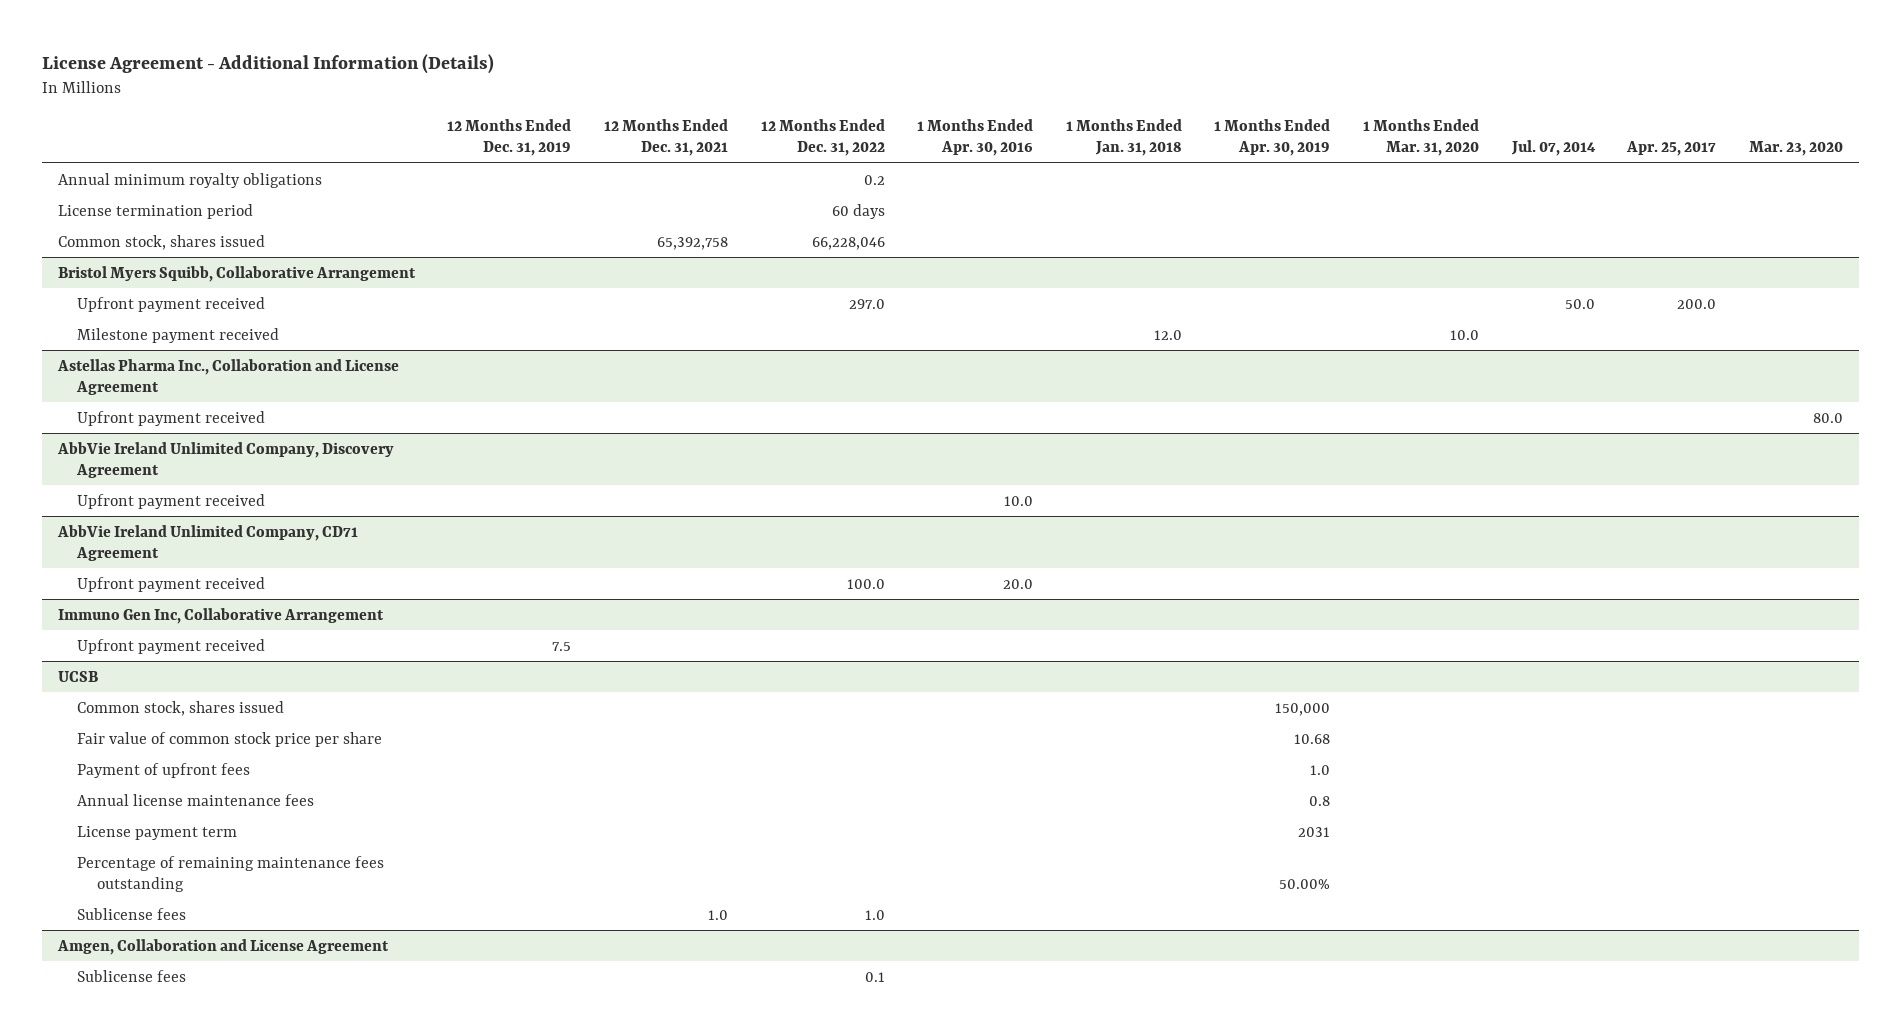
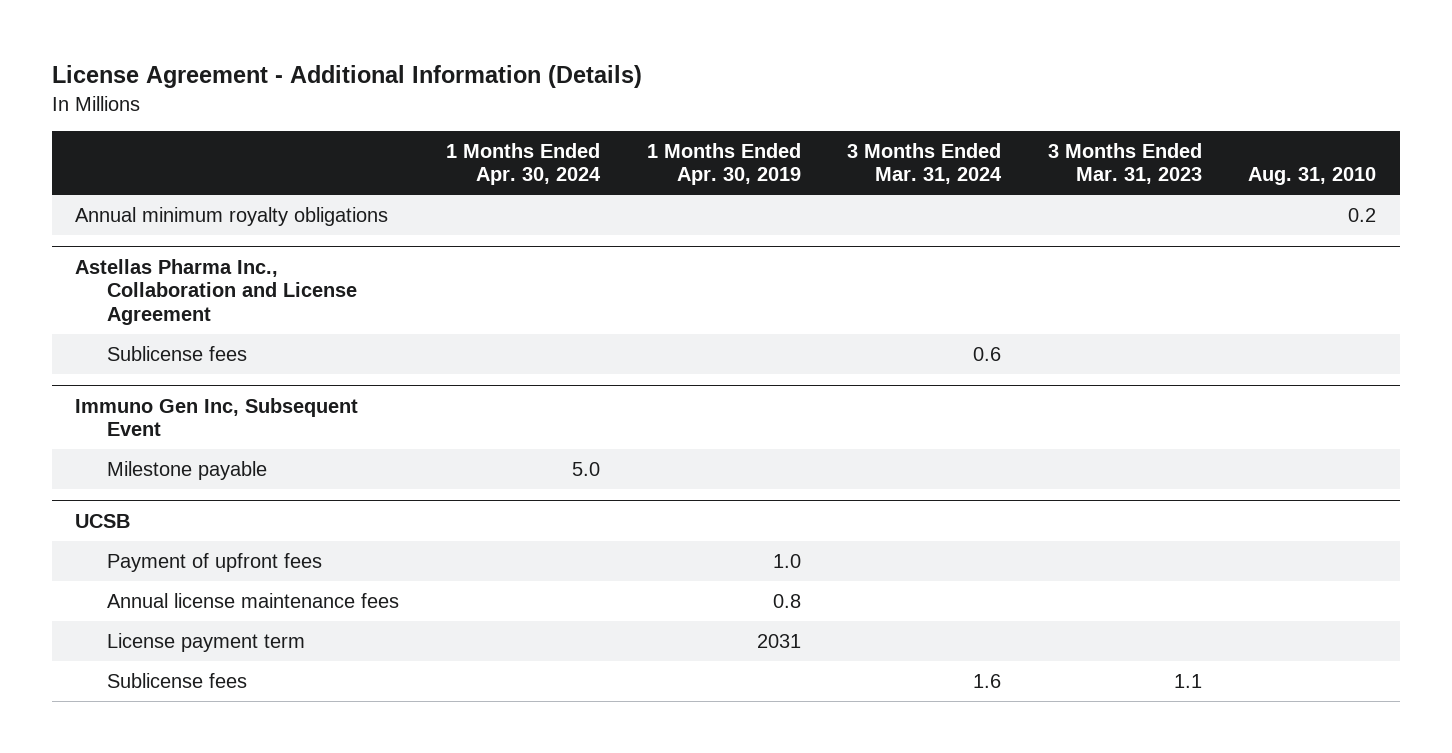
- | 12 Months Ended Dec. 31, 2019 | 12 Months Ended Dec. 31, 2021 | 12 Months Ended Dec. 31, 2022 | 1 Months Ended Apr. 30, 2016 | 1 Months Ended Jan. 31, 2018 | 1 Months Ended Apr. 30, 2019 | 1 Months Ended Mar. 31, 2020 | Jul. 07, 2014 | Apr. 25, 2017 | Mar. 23, 2020
+ | 1 Months Ended Apr. 30, 2024 | 1 Months Ended Apr. 30, 2019 | 3 Months Ended Mar. 31, 2024 | 3 Months Ended Mar. 31, 2023 | Aug. 31, 2010
- License termination period | | | 60 days | | | | | | |
- Common stock, shares issued | | 65,392,758 | 66,228,046 | | | | | | |
- Bristol Myers Squibb, Collaborative Arrangement
- Upfront payment received | | | 297.0 | | | | | 50.0 | 200.0 |
- Milestone payment received | | | | | 12.0 | | 10.0 | | |
@ Astellas Pharma Inc., Collaboration and License Agreement
- Upfront payment received | | | | | | | | | | 80.0
- AbbVie Ireland Unlimited Company, Discovery Agreement
- Upfront payment received | | | | 10.0 | | | | | |
- AbbVie Ireland Unlimited Company, CD71 Agreement
- Upfront payment received | | | 100.0 | 20.0 | | | | | |
- Immuno Gen Inc, Collaborative Arrangement
- Upfront payment received | 7.5 | | | | | | | | |
@ Astellas Pharma Inc., Collaboration and License Agreement
+ Sublicense fees | | | 0.6 | |
+ Immuno Gen Inc, Subsequent Event
+ Milestone payable | 5.0 | | | |
@ UCSB
- Common stock, shares issued | | | | | | 150,000 | | | |
- Fair value of common stock price per share | | | | | | 10.68 | | | |
- Percentage of remaining maintenance fees outstanding | | | | | | 50.00% | | | |
- Amgen, Collaboration and License Agreement
- Sublicense fees | | | 0.1 | | | | | | |

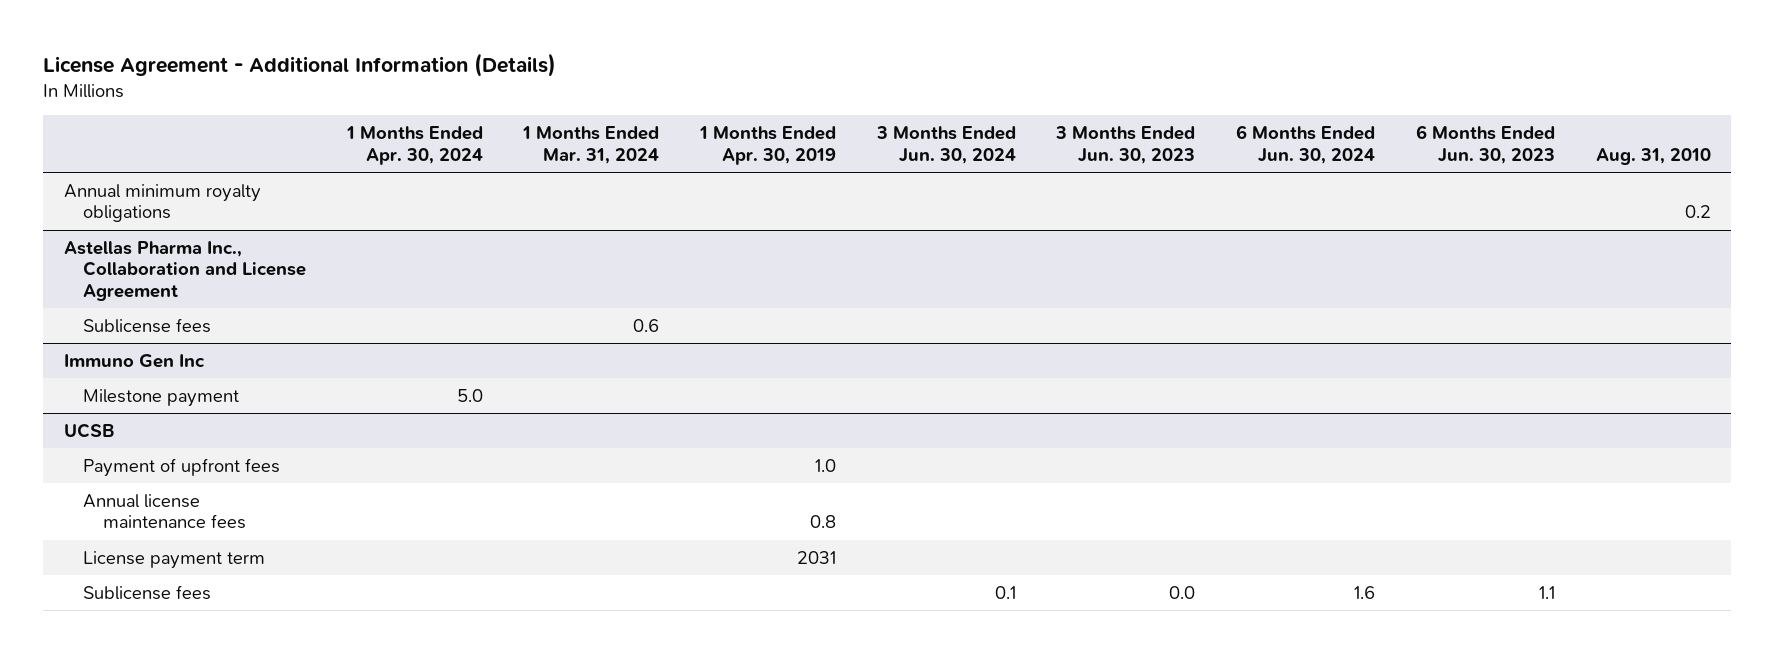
- | 1 Months Ended Apr. 30, 2024 | 1 Months Ended Apr. 30, 2019 | 3 Months Ended Mar. 31, 2024 | 3 Months Ended Mar. 31, 2023 | Aug. 31, 2010
+ | 1 Months Ended Apr. 30, 2024 | 1 Months Ended Mar. 31, 2024 | 1 Months Ended Apr. 30, 2019 | 3 Months Ended Jun. 30, 2024 | 3 Months Ended Jun. 30, 2023 | 6 Months Ended Jun. 30, 2024 | 6 Months Ended Jun. 30, 2023 | Aug. 31, 2010
- Immuno Gen Inc, Subsequent Event
- Milestone payable | 5.0 | | | |
+ Immuno Gen Inc
+ Milestone payment | 5.0 | | | | | | |

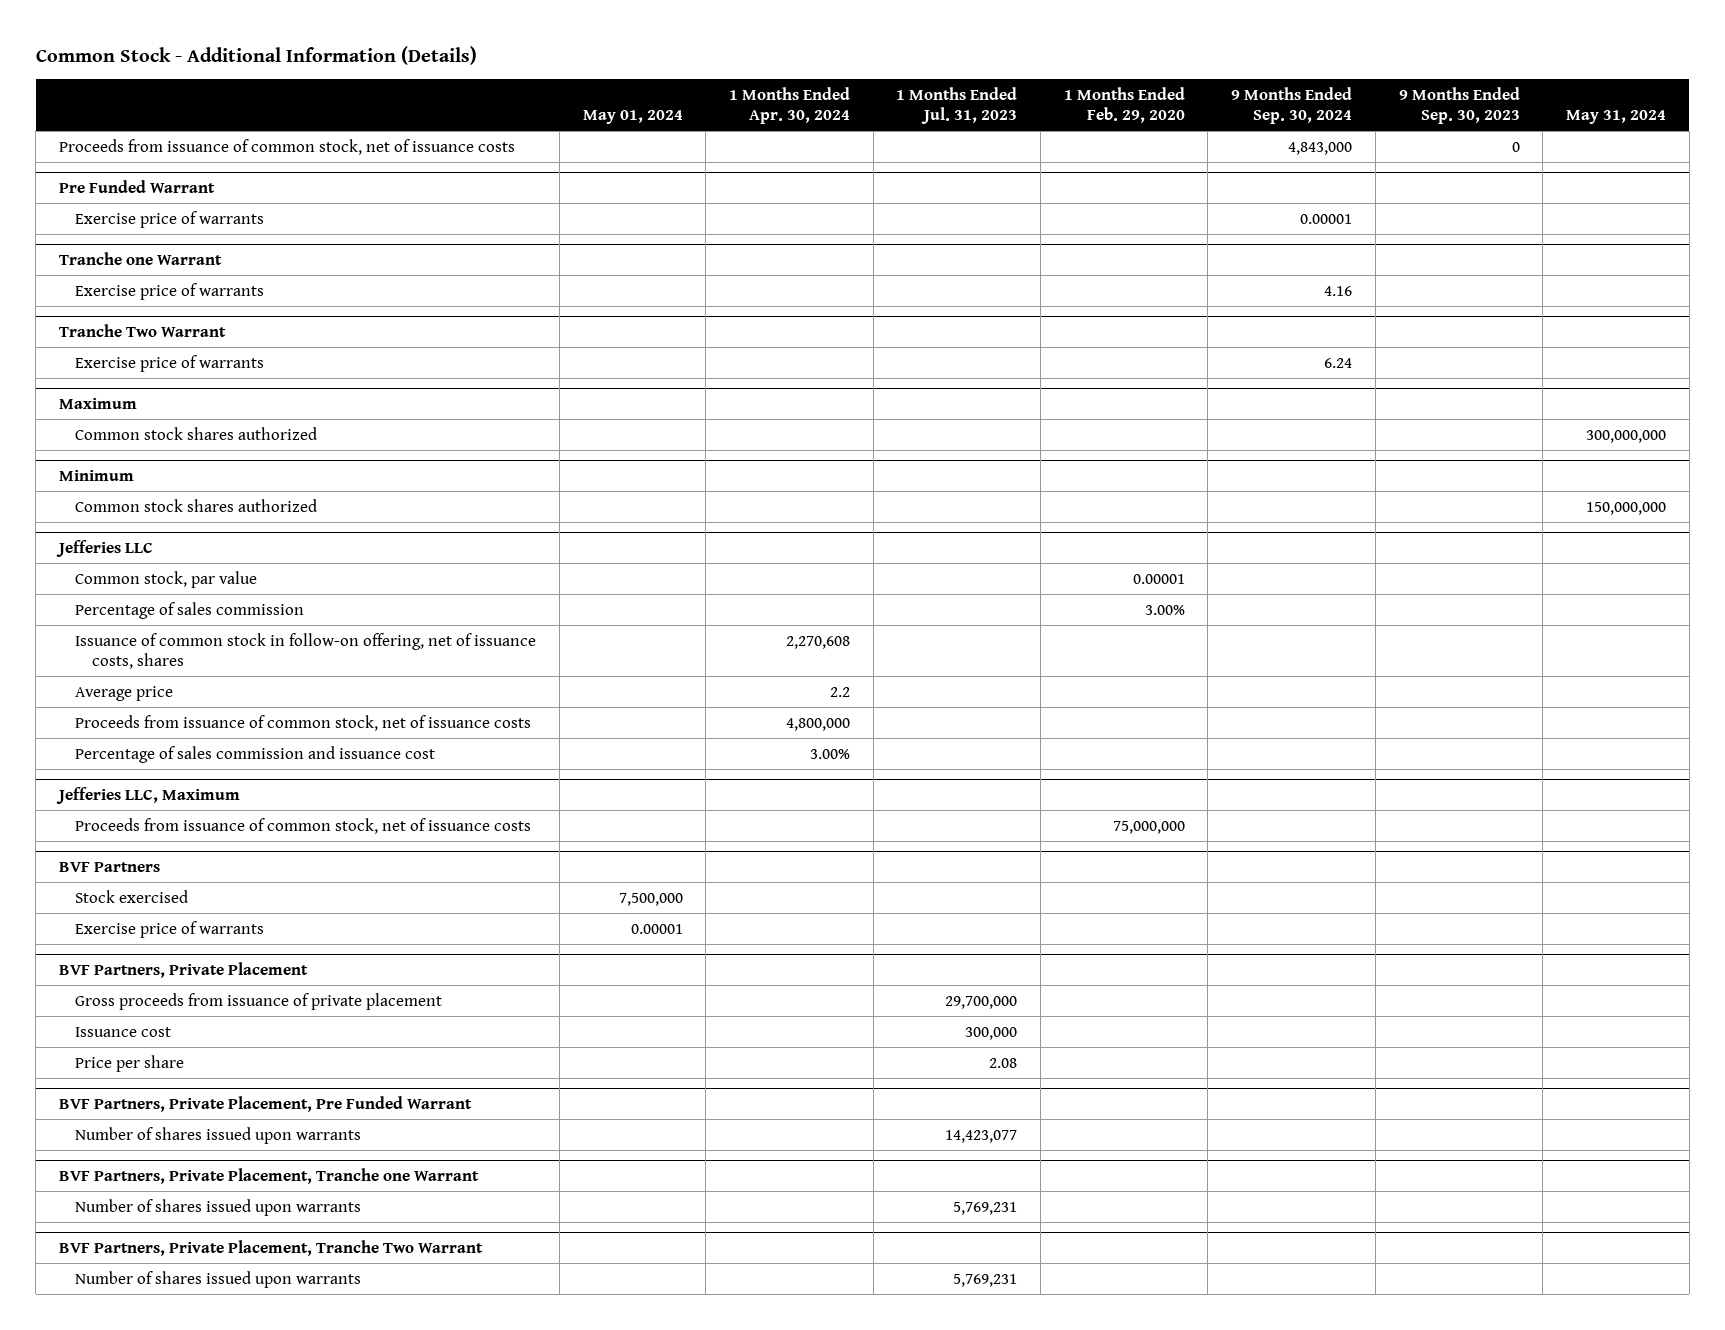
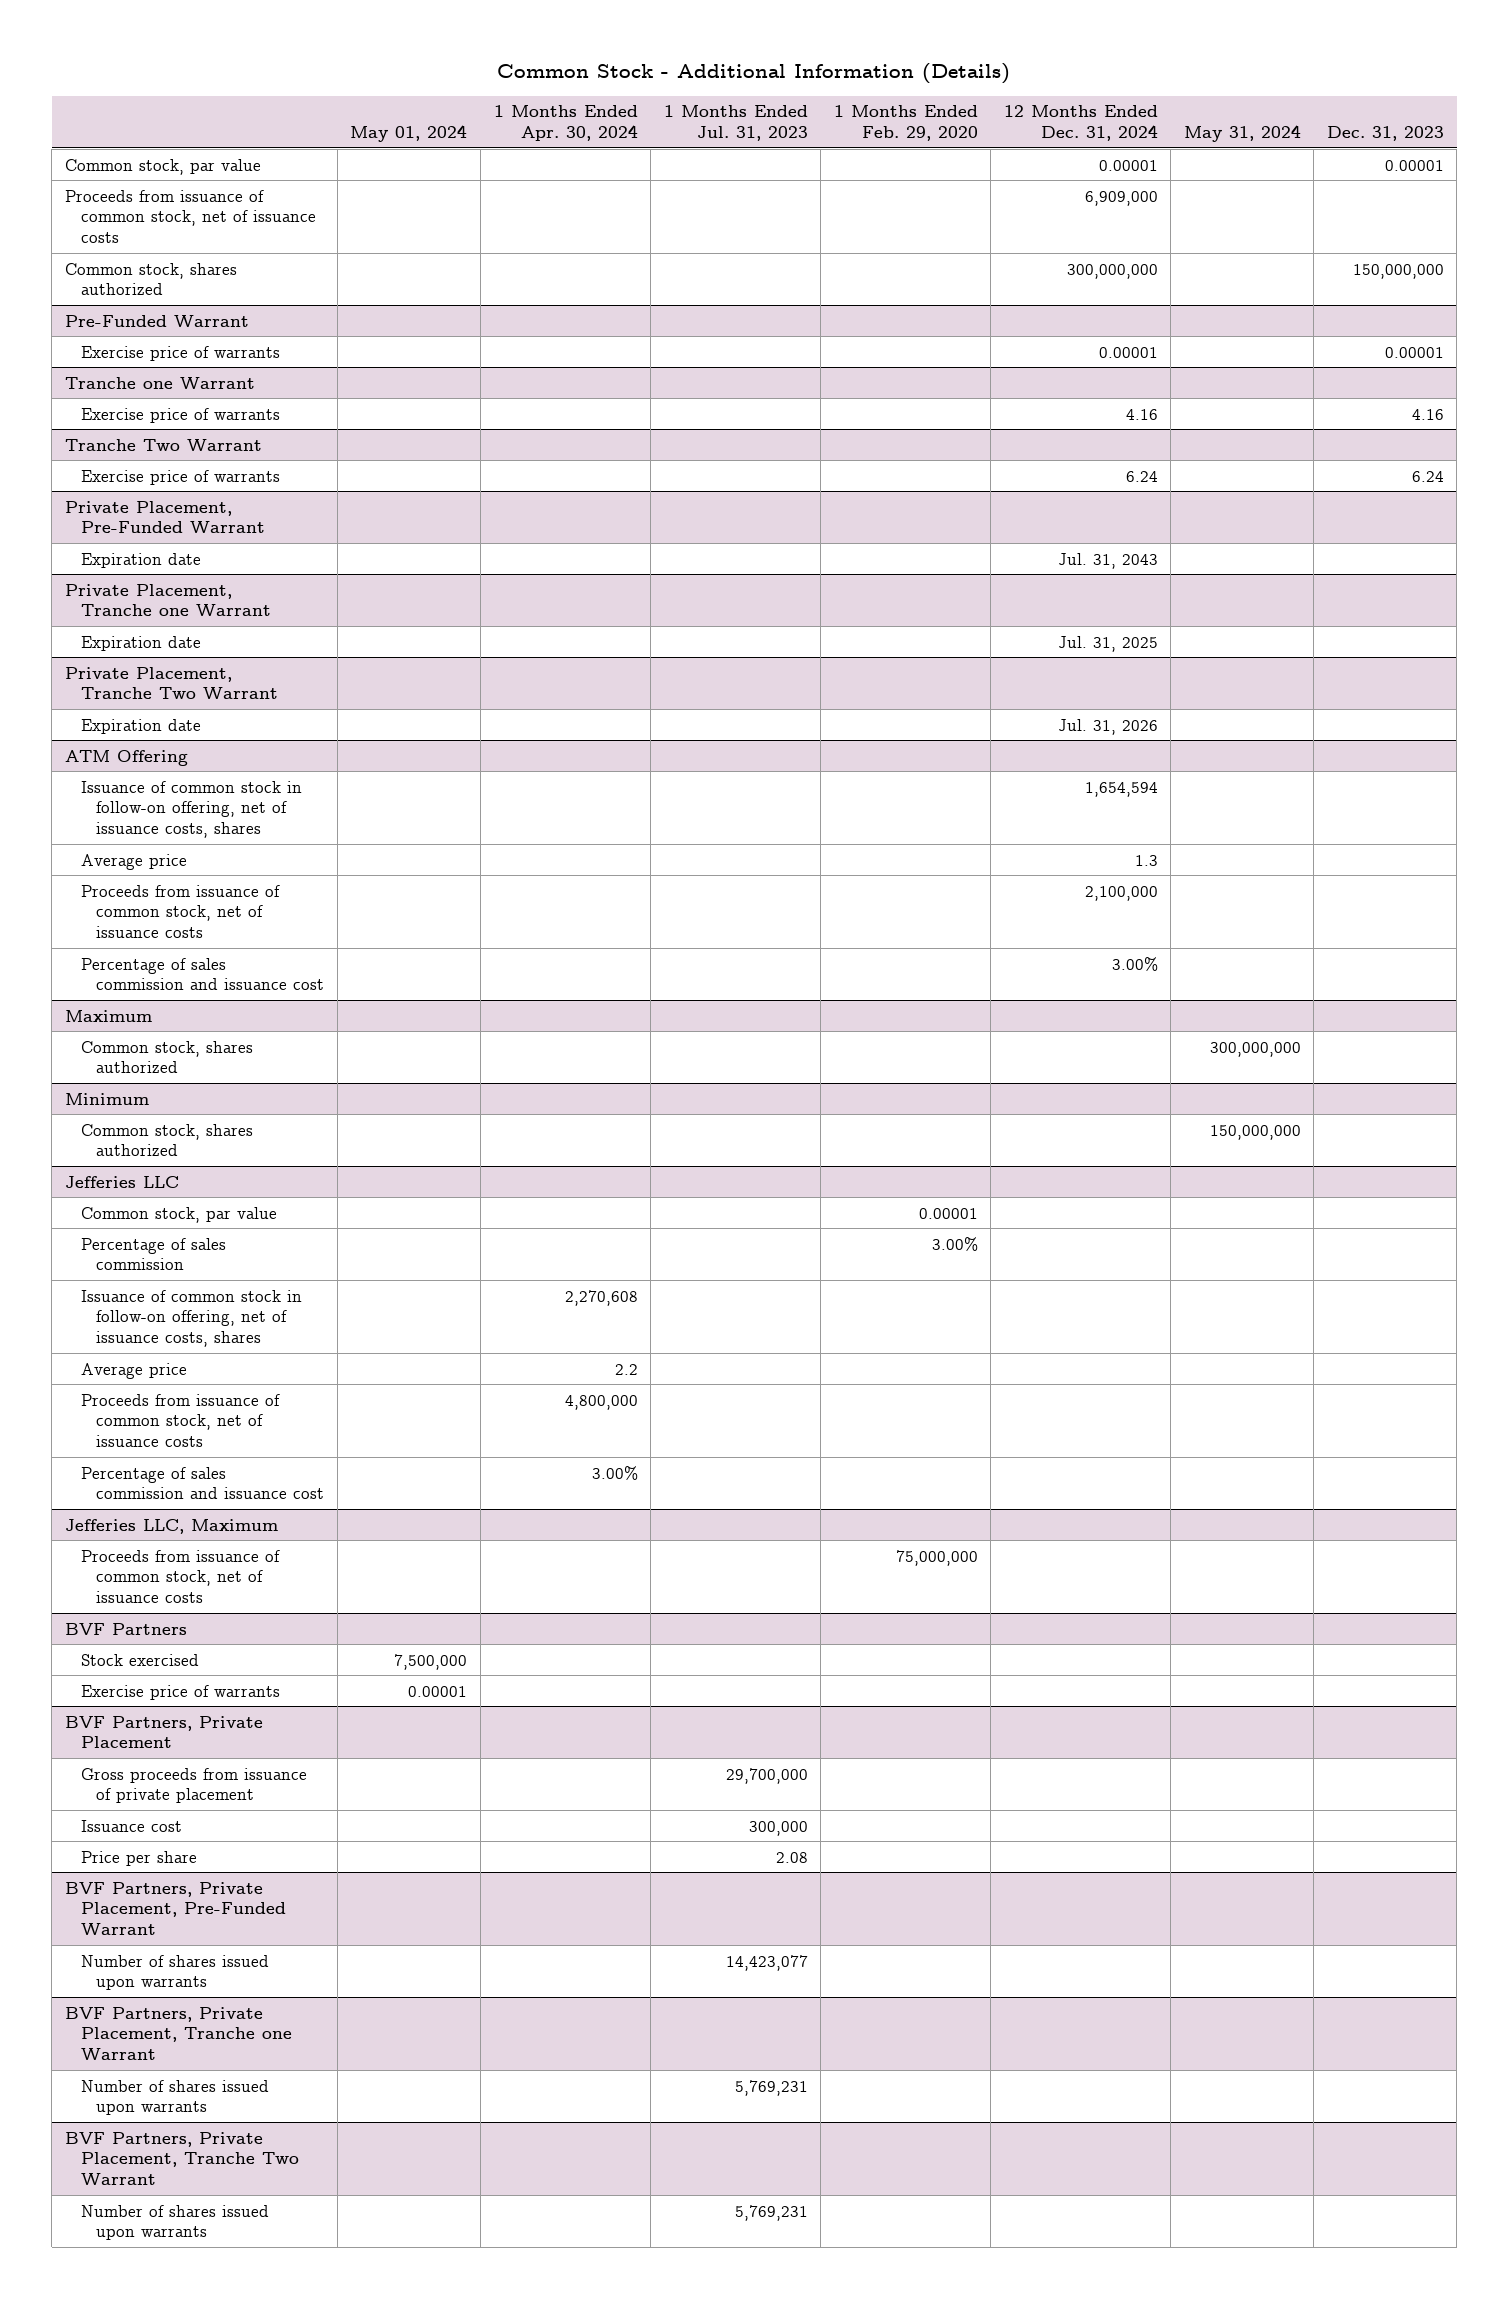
- | May 01, 2024 | 1 Months Ended Apr. 30, 2024 | 1 Months Ended Jul. 31, 2023 | 1 Months Ended Feb. 29, 2020 | 9 Months Ended Sep. 30, 2024 | 9 Months Ended Sep. 30, 2023 | May 31, 2024
+ | May 01, 2024 | 1 Months Ended Apr. 30, 2024 | 1 Months Ended Jul. 31, 2023 | 1 Months Ended Feb. 29, 2020 | 12 Months Ended Dec. 31, 2024 | May 31, 2024 | Dec. 31, 2023
+ Common stock, par value | | | | | 0.00001 | | 0.00001
- Pre Funded Warrant
+ Common stock, shares authorized | | | | | 300,000,000 | | 150,000,000
+ Pre-Funded Warrant
+ Private Placement, Pre-Funded Warrant
+ Expiration date | | | | | Jul. 31, 2043 | |
+ Private Placement, Tranche one Warrant
+ Expiration date | | | | | Jul. 31, 2025 | |
+ Private Placement, Tranche Two Warrant
+ Expiration date | | | | | Jul. 31, 2026 | |
+ ATM Offering
+ Issuance of common stock in follow-on offering, net of issuance costs, shares | | | | | 1,654,594 | |
+ Average price | | | | | 1.3 | |
+ Proceeds from issuance of common stock, net of issuance costs | | | | | 2,100,000 | |
+ Percentage of sales commission and issuance cost | | | | | 3.00% | |
@ Maximum
- Common stock shares authorized | | | | | | | 300,000,000
+ Common stock, shares authorized | | | | | | 300,000,000 |
@ Minimum
- Common stock shares authorized | | | | | | | 150,000,000
+ Common stock, shares authorized | | | | | | 150,000,000 |
- BVF Partners, Private Placement, Pre Funded Warrant
+ BVF Partners, Private Placement, Pre-Funded Warrant

